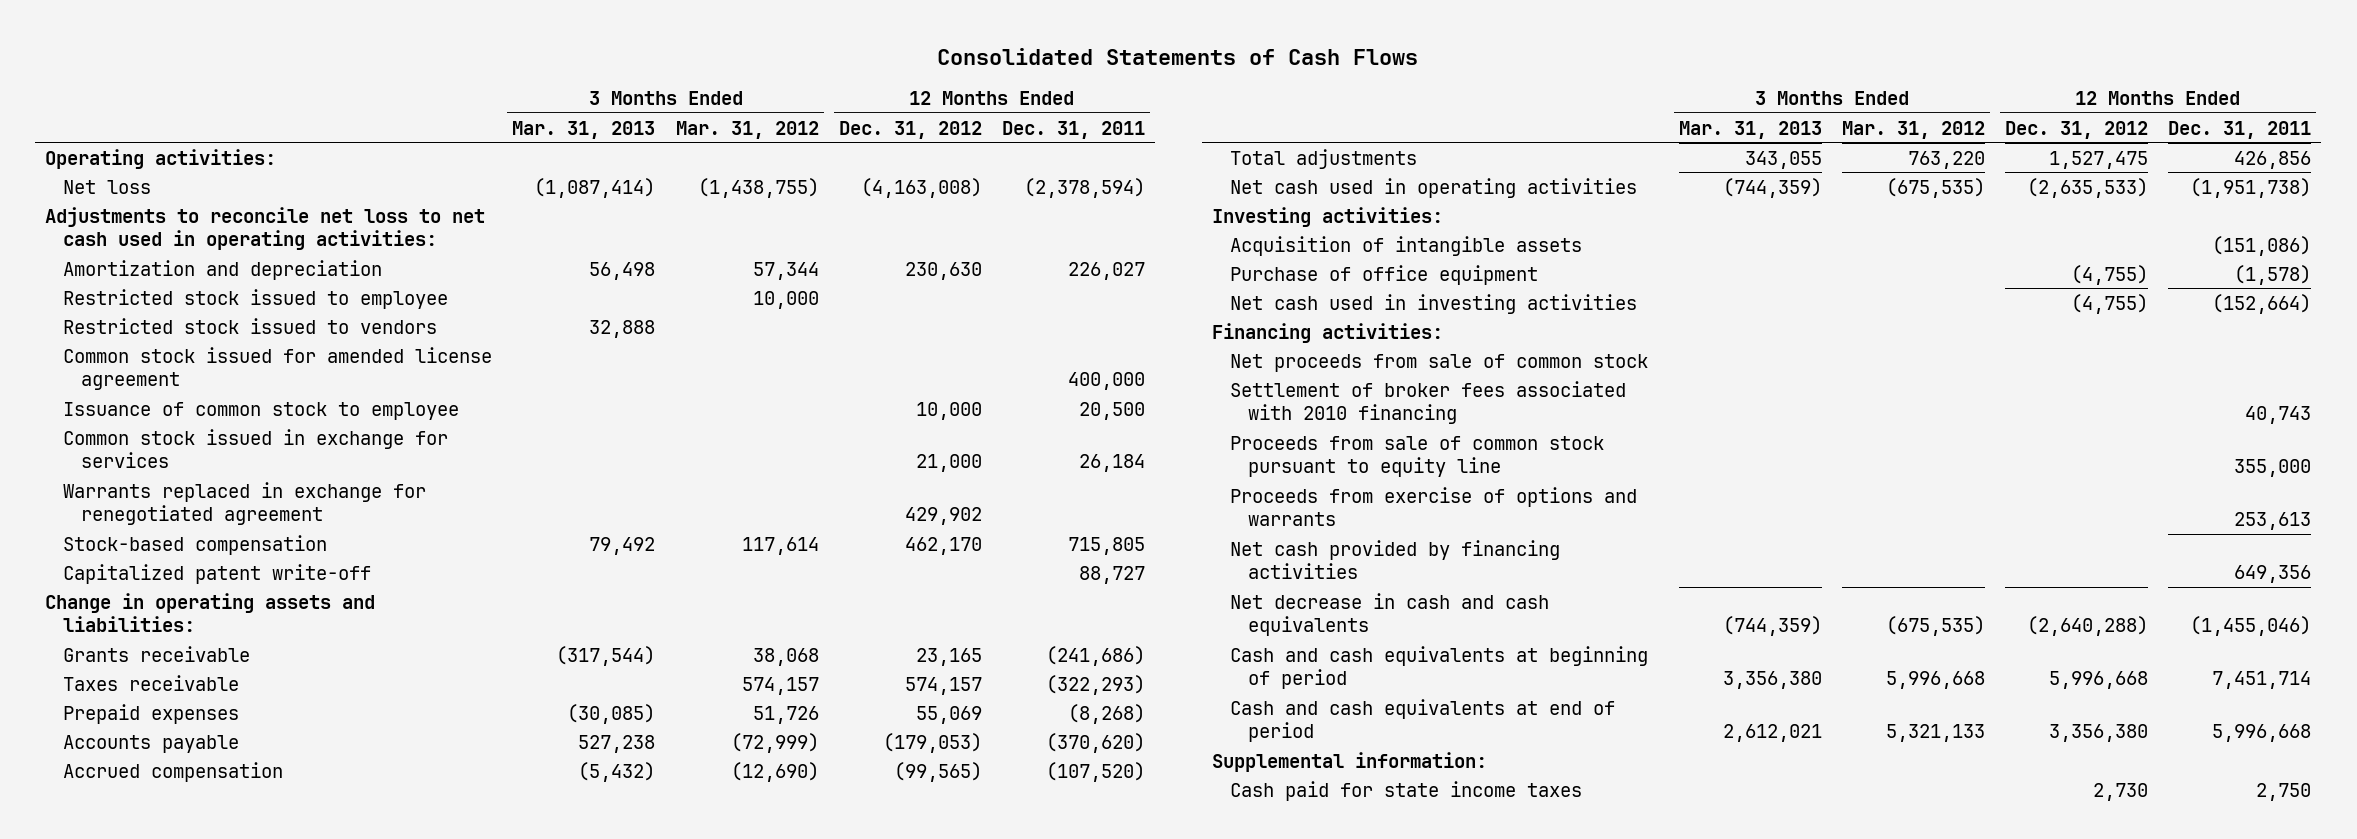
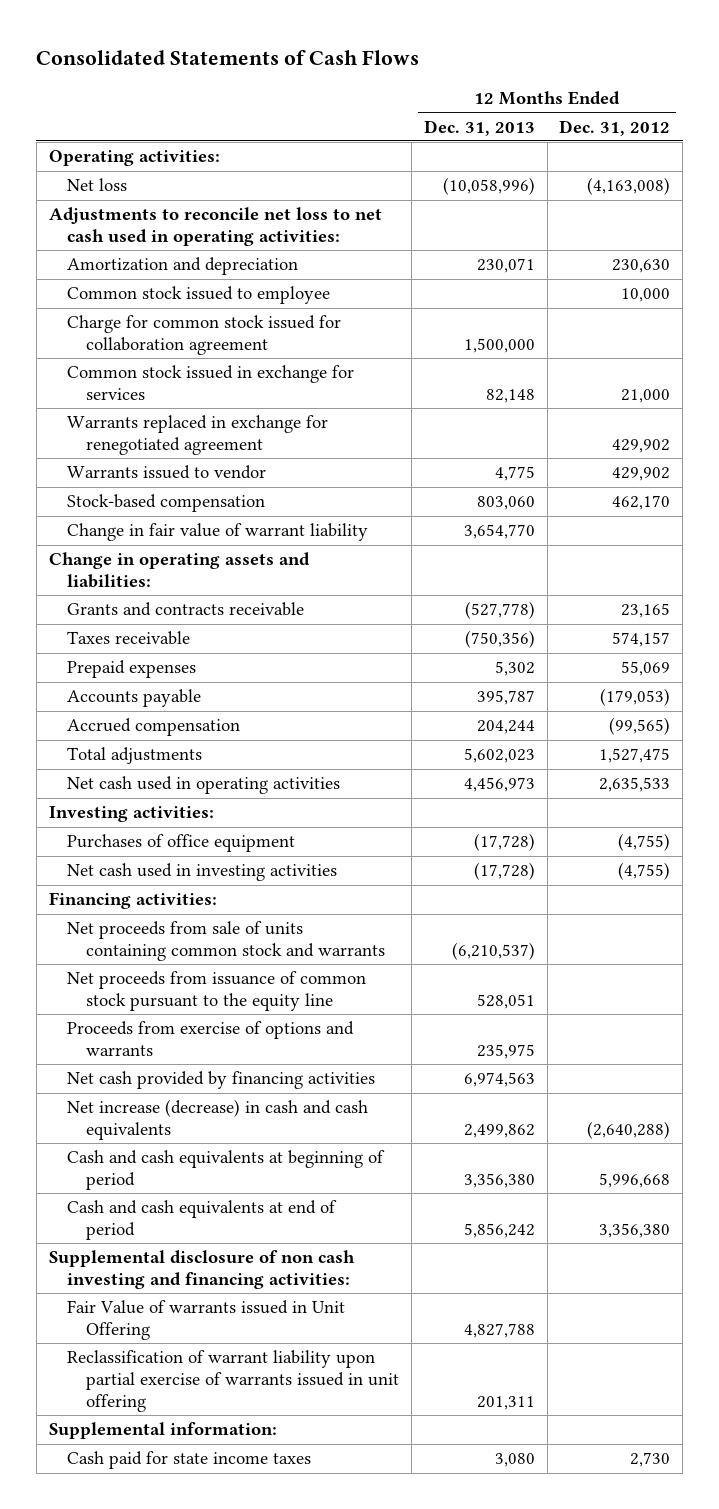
- | 3 Months Ended Mar. 31, 2013 | 3 Months Ended Mar. 31, 2012 | 12 Months Ended Dec. 31, 2012 | 12 Months Ended Dec. 31, 2011
+ | 12 Months Ended Dec. 31, 2013 | 12 Months Ended Dec. 31, 2012
- Restricted stock issued to employee | | 10,000 | |
- Restricted stock issued to vendors | 32,888 | | |
- Common stock issued for amended license agreement | | | | 400,000
- Issuance of common stock to employee | | | 10,000 | 20,500
+ Common stock issued to employee | | 10,000
+ Charge for common stock issued for collaboration agreement | 1,500,000 |
+ Warrants issued to vendor | 4,775 | 429,902
- Capitalized patent write-off | | | | 88,727
+ Change in fair value of warrant liability | 3,654,770 |
- Grants receivable | (317,544) | 38,068 | 23,165 | (241,686)
+ Grants and contracts receivable | (527,778) | 23,165
- Net cash used in operating activities | (744,359) | (675,535) | (2,635,533) | (1,951,738)
+ Net cash used in operating activities | 4,456,973 | 2,635,533
- Acquisition of intangible assets | | | | (151,086)
- Purchase of office equipment | | | (4,755) | (1,578)
+ Purchases of office equipment | (17,728) | (4,755)
- Net proceeds from sale of common stock
- Settlement of broker fees associated with 2010 financing | | | | 40,743
- Proceeds from sale of common stock pursuant to equity line | | | | 355,000
+ Net proceeds from sale of units containing common stock and warrants | (6,210,537) |
+ Net proceeds from issuance of common stock pursuant to the equity line | 528,051 |
- Net decrease in cash and cash equivalents | (744,359) | (675,535) | (2,640,288) | (1,455,046)
+ Net increase (decrease) in cash and cash equivalents | 2,499,862 | (2,640,288)
+ Supplemental disclosure of non cash investing and financing activities:
+ Fair Value of warrants issued in Unit Offering | 4,827,788 |
+ Reclassification of warrant liability upon partial exercise of warrants issued in unit offering | 201,311 |

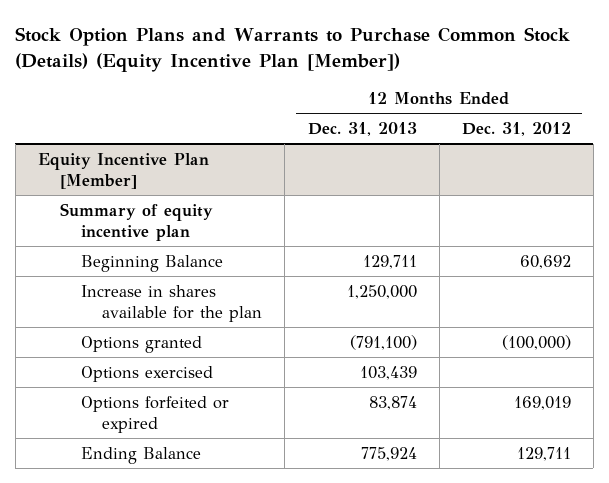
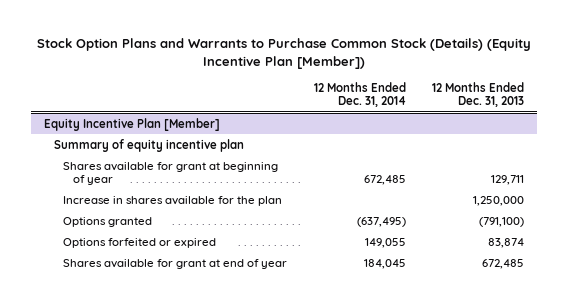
- | 12 Months Ended Dec. 31, 2013 | 12 Months Ended Dec. 31, 2012
+ | 12 Months Ended Dec. 31, 2014 | 12 Months Ended Dec. 31, 2013
@ Equity Incentive Plan [Member]
- Beginning Balance | 129,711 | 60,692
+ Shares available for grant at beginning of year | 672,485 | 129,711
- Options exercised | 103,439 |
- Ending Balance | 775,924 | 129,711
+ Shares available for grant at end of year | 184,045 | 672,485

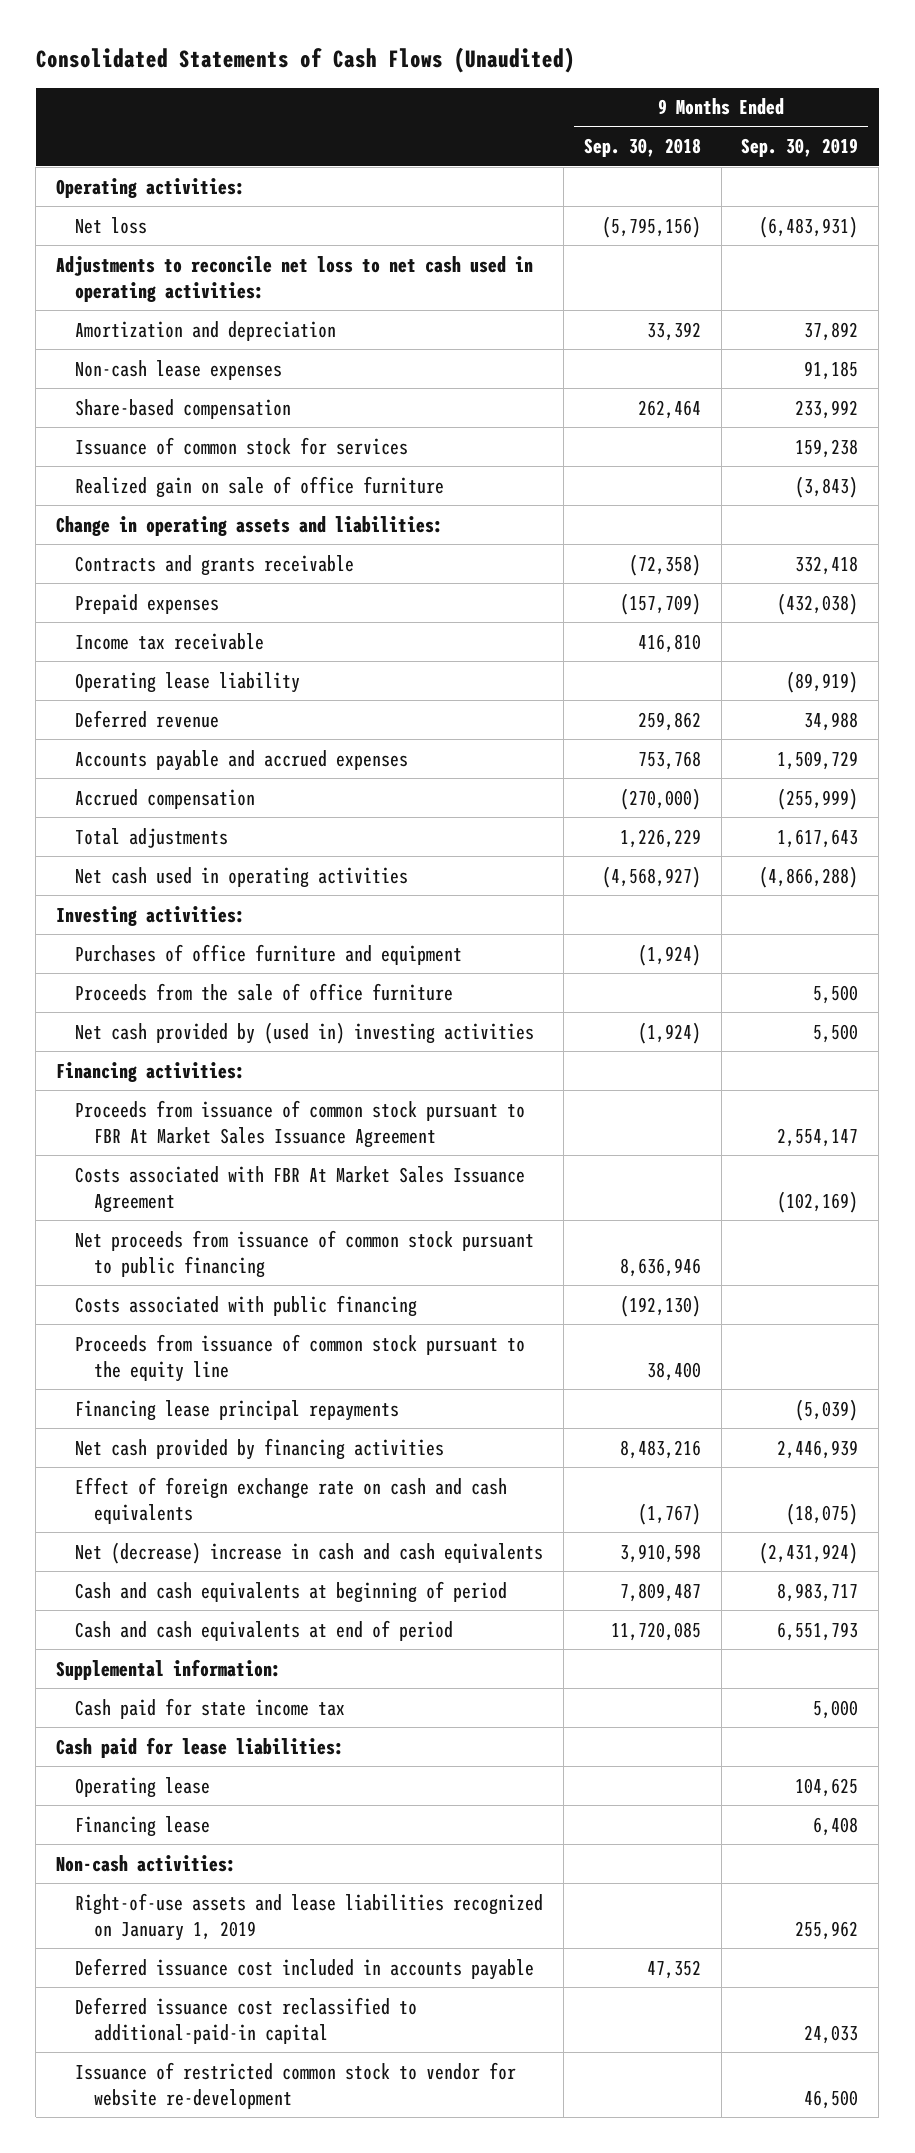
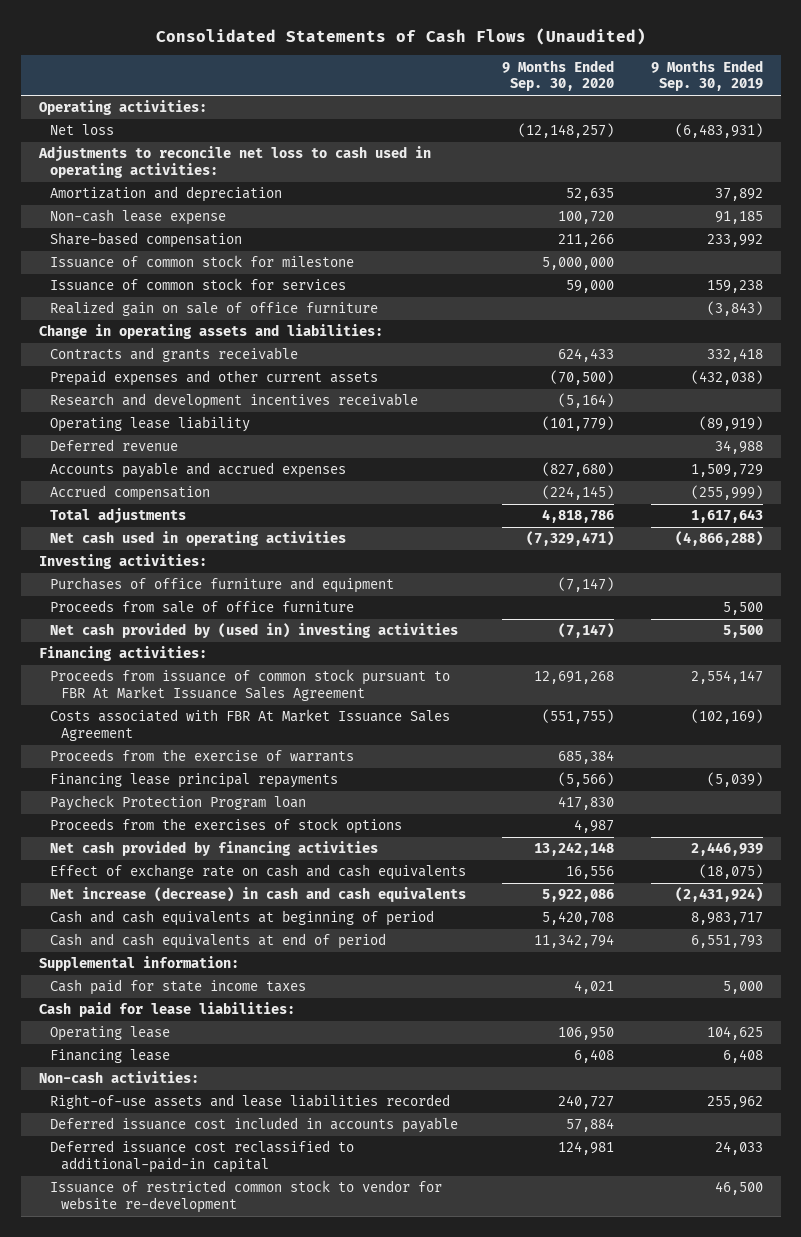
- | 9 Months Ended Sep. 30, 2018 | 9 Months Ended Sep. 30, 2019
+ | 9 Months Ended Sep. 30, 2020 | 9 Months Ended Sep. 30, 2019
- Adjustments to reconcile net loss to net cash used in operating activities:
+ Adjustments to reconcile net loss to cash used in operating activities:
- Non-cash lease expenses | | 91,185
+ Non-cash lease expense | 100,720 | 91,185
+ Issuance of common stock for milestone | 5,000,000 |
- Prepaid expenses | (157,709) | (432,038)
- Income tax receivable | 416,810 |
+ Prepaid expenses and other current assets | (70,500) | (432,038)
+ Research and development incentives receivable | (5,164) |
- Proceeds from the sale of office furniture | | 5,500
+ Proceeds from sale of office furniture | | 5,500
- Proceeds from issuance of common stock pursuant to FBR At Market Sales Issuance Agreement | | 2,554,147
- Costs associated with FBR At Market Sales Issuance Agreement | | (102,169)
- Net proceeds from issuance of common stock pursuant to public financing | 8,636,946 |
- Costs associated with public financing | (192,130) |
- Proceeds from issuance of common stock pursuant to the equity line | 38,400 |
+ Proceeds from issuance of common stock pursuant to FBR At Market Issuance Sales Agreement | 12,691,268 | 2,554,147
+ Costs associated with FBR At Market Issuance Sales Agreement | (551,755) | (102,169)
+ Proceeds from the exercise of warrants | 685,384 |
+ Paycheck Protection Program loan | 417,830 |
+ Proceeds from the exercises of stock options | 4,987 |
- Effect of foreign exchange rate on cash and cash equivalents | (1,767) | (18,075)
- Net (decrease) increase in cash and cash equivalents | 3,910,598 | (2,431,924)
+ Effect of exchange rate on cash and cash equivalents | 16,556 | (18,075)
+ Net increase (decrease) in cash and cash equivalents | 5,922,086 | (2,431,924)
- Cash paid for state income tax | | 5,000
+ Cash paid for state income taxes | 4,021 | 5,000
- Right-of-use assets and lease liabilities recognized on January 1, 2019 | | 255,962
+ Right-of-use assets and lease liabilities recorded | 240,727 | 255,962

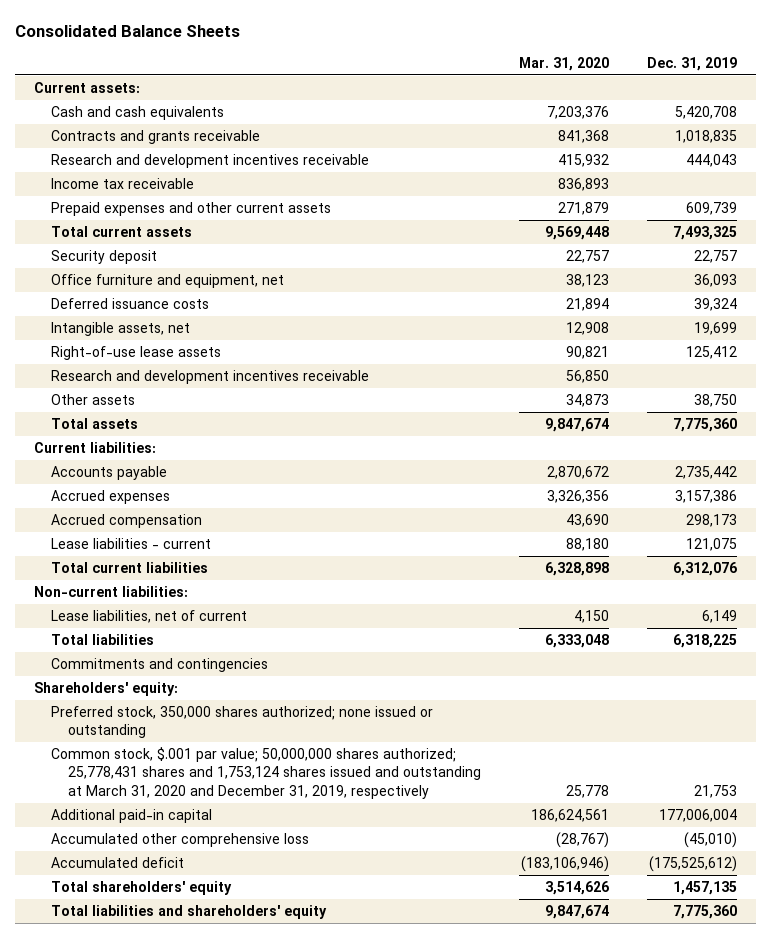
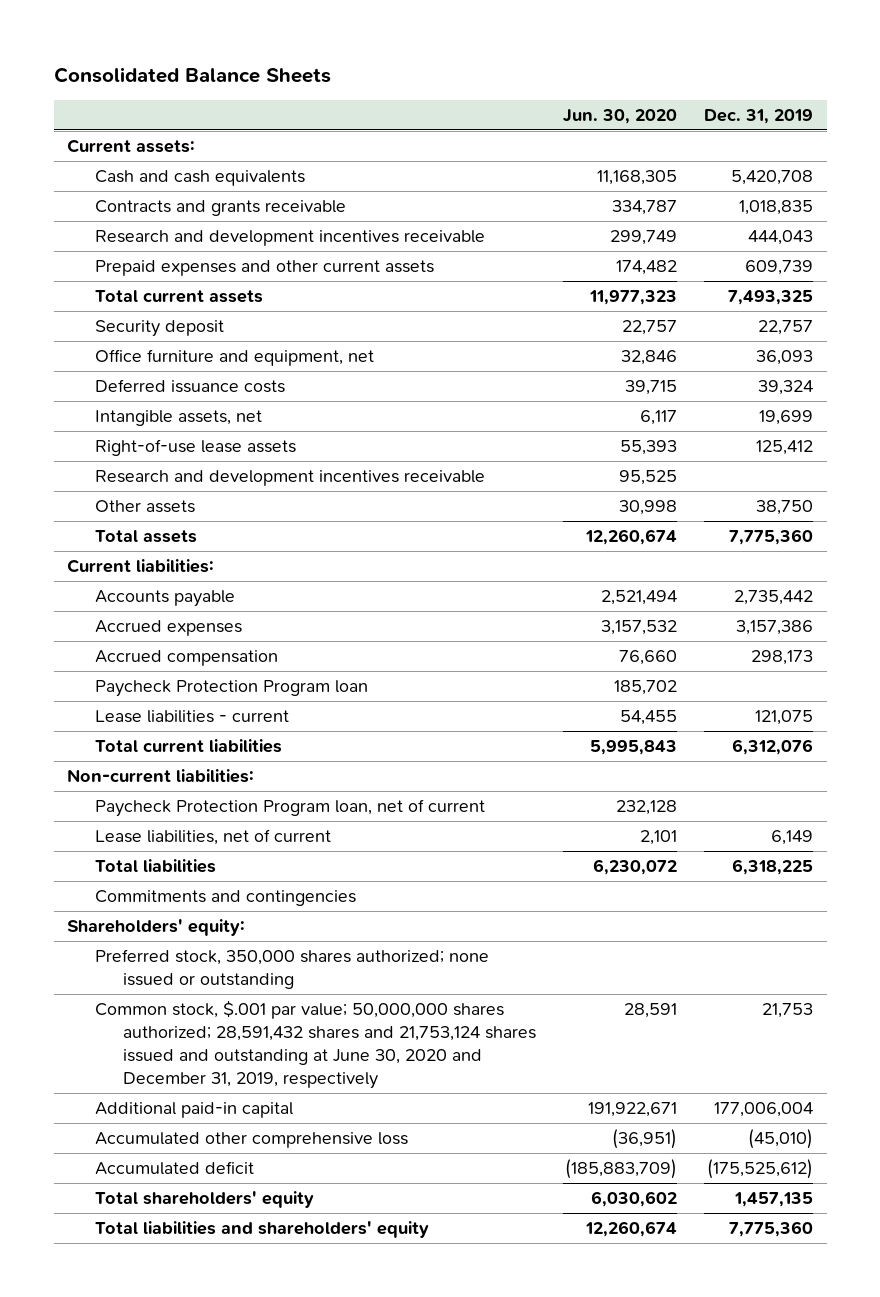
- | Mar. 31, 2020 | Dec. 31, 2019
+ | Jun. 30, 2020 | Dec. 31, 2019
- Income tax receivable | 836,893 |
+ Paycheck Protection Program loan | 185,702 |
+ Paycheck Protection Program loan, net of current | 232,128 |
- Common stock, $.001 par value; 50,000,000 shares authorized; 25,778,431 shares and 1,753,124 shares issued and outstanding at March 31, 2020 and December 31, 2019, respectively | 25,778 | 21,753
+ Common stock, $.001 par value; 50,000,000 shares authorized; 28,591,432 shares and 21,753,124 shares issued and outstanding at June 30, 2020 and December 31, 2019, respectively | 28,591 | 21,753

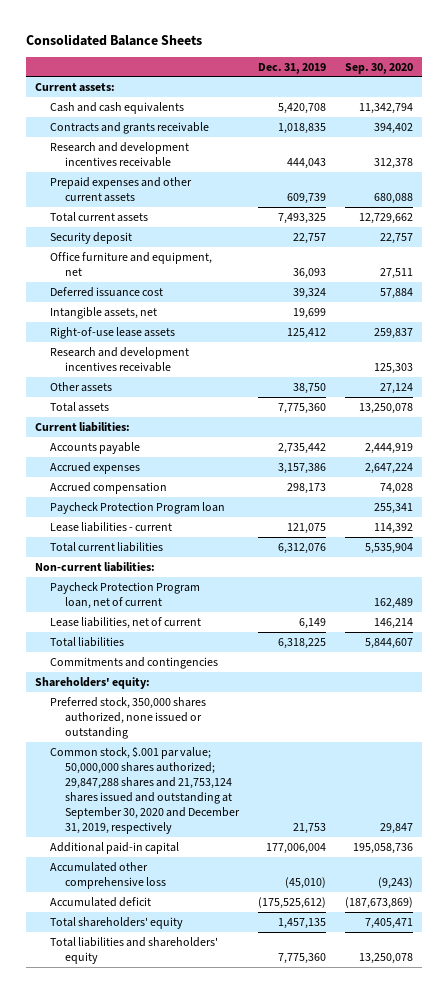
- | Jun. 30, 2020 | Dec. 31, 2019
+ | Dec. 31, 2019 | Sep. 30, 2020
- Deferred issuance costs | 39,715 | 39,324
+ Deferred issuance cost | 39,324 | 57,884
- Preferred stock, 350,000 shares authorized; none issued or outstanding
- Common stock, $.001 par value; 50,000,000 shares authorized; 28,591,432 shares and 21,753,124 shares issued and outstanding at June 30, 2020 and December 31, 2019, respectively | 28,591 | 21,753
+ Preferred stock, 350,000 shares authorized, none issued or outstanding
+ Common stock, $.001 par value; 50,000,000 shares authorized; 29,847,288 shares and 21,753,124 shares issued and outstanding at September 30, 2020 and December 31, 2019, respectively | 21,753 | 29,847

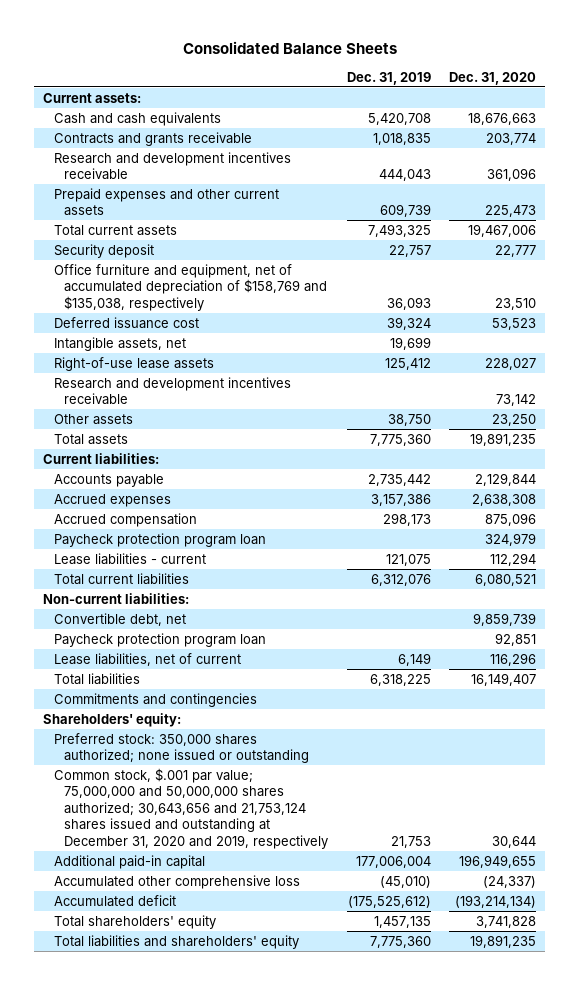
- | Dec. 31, 2019 | Sep. 30, 2020
+ | Dec. 31, 2019 | Dec. 31, 2020
- Office furniture and equipment, net | 36,093 | 27,511
+ Office furniture and equipment, net of accumulated depreciation of $158,769 and $135,038, respectively | 36,093 | 23,510
- Paycheck Protection Program loan | | 255,341
+ Paycheck protection program loan | | 324,979
- Paycheck Protection Program loan, net of current | | 162,489
+ Convertible debt, net | | 9,859,739
+ Paycheck protection program loan | | 92,851
- Preferred stock, 350,000 shares authorized, none issued or outstanding
- Common stock, $.001 par value; 50,000,000 shares authorized; 29,847,288 shares and 21,753,124 shares issued and outstanding at September 30, 2020 and December 31, 2019, respectively | 21,753 | 29,847
+ Preferred stock: 350,000 shares authorized; none issued or outstanding
+ Common stock, $.001 par value; 75,000,000 and 50,000,000 shares authorized; 30,643,656 and 21,753,124 shares issued and outstanding at December 31, 2020 and 2019, respectively | 21,753 | 30,644

